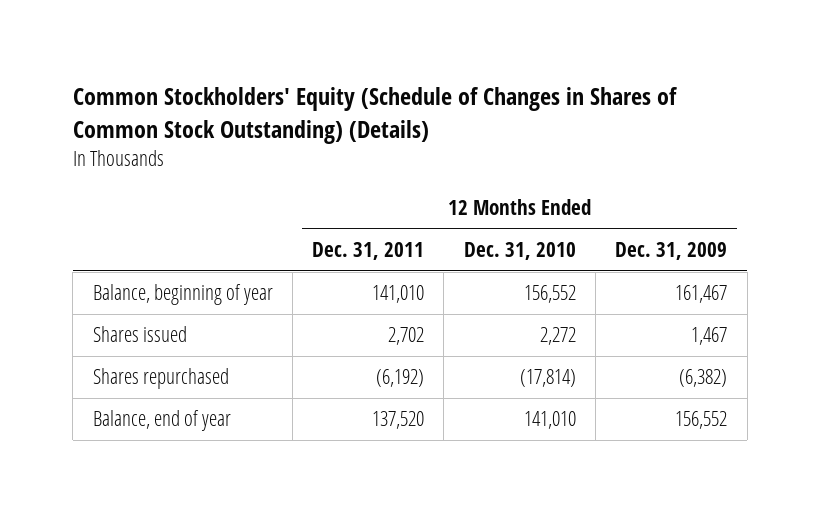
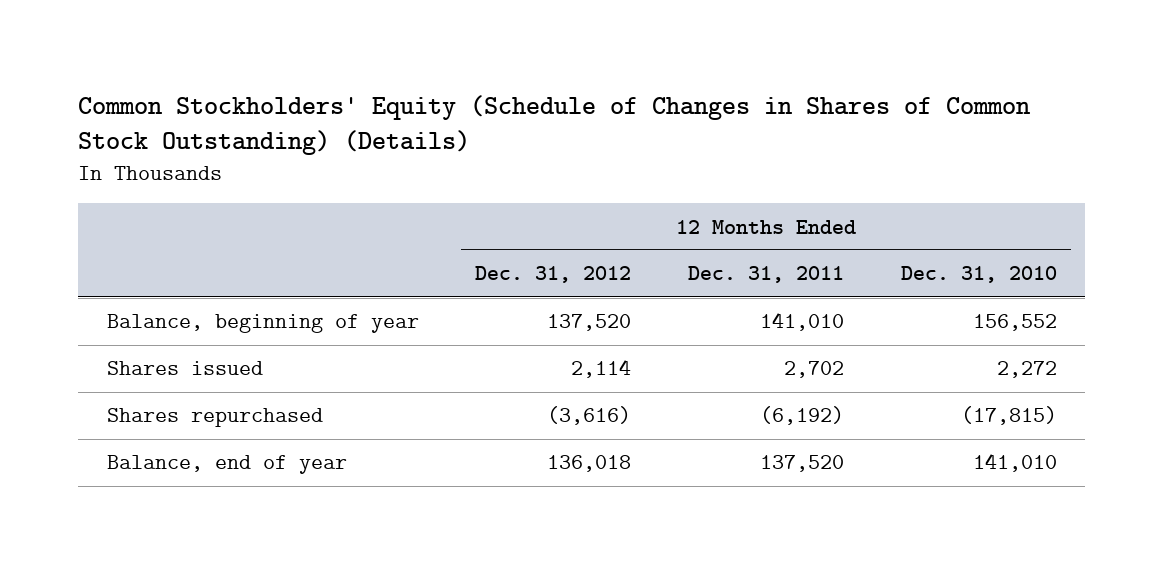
- | 12 Months Ended Dec. 31, 2011 | 12 Months Ended Dec. 31, 2010 | 12 Months Ended Dec. 31, 2009
+ | 12 Months Ended Dec. 31, 2012 | 12 Months Ended Dec. 31, 2011 | 12 Months Ended Dec. 31, 2010
- Shares repurchased | (6,192) | (17,814) | (6,382)
+ Shares repurchased | (3,616) | (6,192) | (17,815)

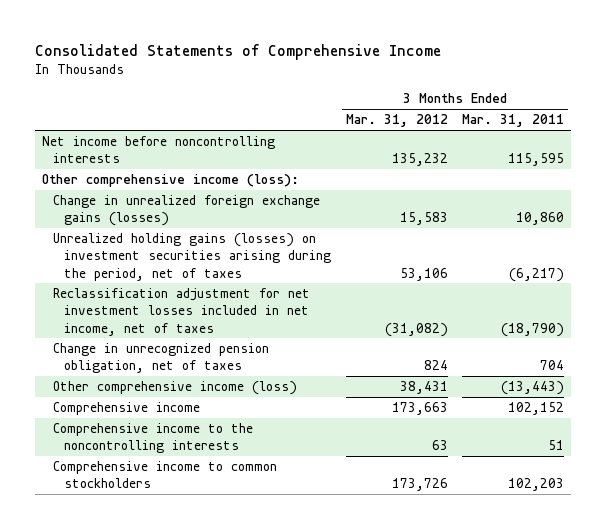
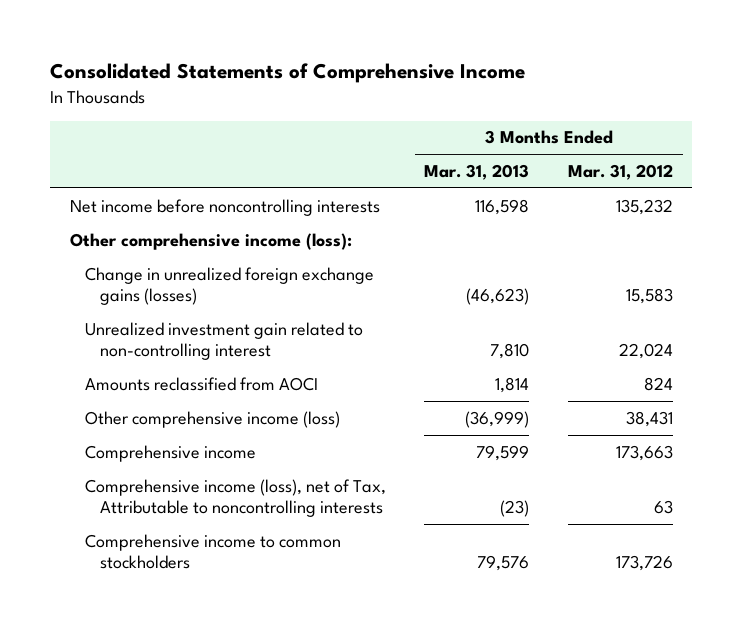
- | 3 Months Ended Mar. 31, 2012 | 3 Months Ended Mar. 31, 2011
+ | 3 Months Ended Mar. 31, 2013 | 3 Months Ended Mar. 31, 2012
- Unrealized holding gains (losses) on investment securities arising during the period, net of taxes | 53,106 | (6,217)
- Reclassification adjustment for net investment losses included in net income, net of taxes | (31,082) | (18,790)
- Change in unrecognized pension obligation, net of taxes | 824 | 704
+ Unrealized investment gain related to non-controlling interest | 7,810 | 22,024
+ Amounts reclassified from AOCI | 1,814 | 824
- Comprehensive income to the noncontrolling interests | 63 | 51
+ Comprehensive income (loss), net of Tax, Attributable to noncontrolling interests | (23) | 63

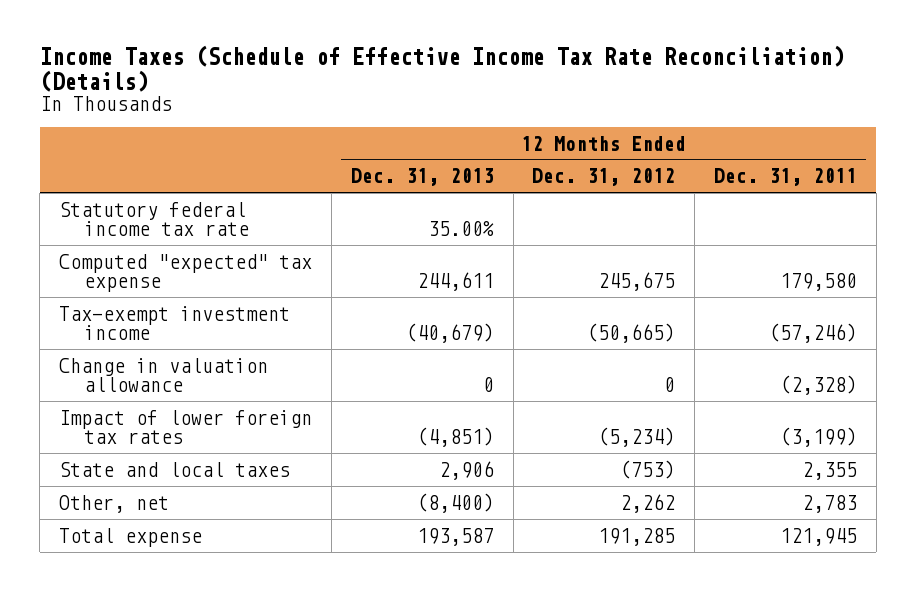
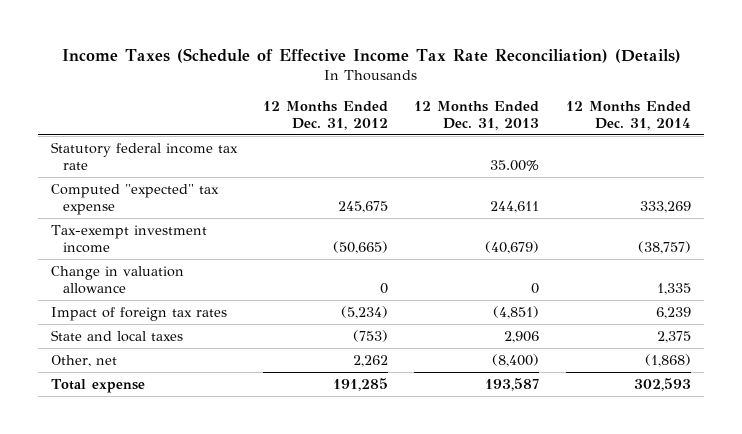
- | 12 Months Ended Dec. 31, 2013 | 12 Months Ended Dec. 31, 2012 | 12 Months Ended Dec. 31, 2011
+ | 12 Months Ended Dec. 31, 2012 | 12 Months Ended Dec. 31, 2013 | 12 Months Ended Dec. 31, 2014
- Impact of lower foreign tax rates | (4,851) | (5,234) | (3,199)
+ Impact of foreign tax rates | (5,234) | (4,851) | 6,239

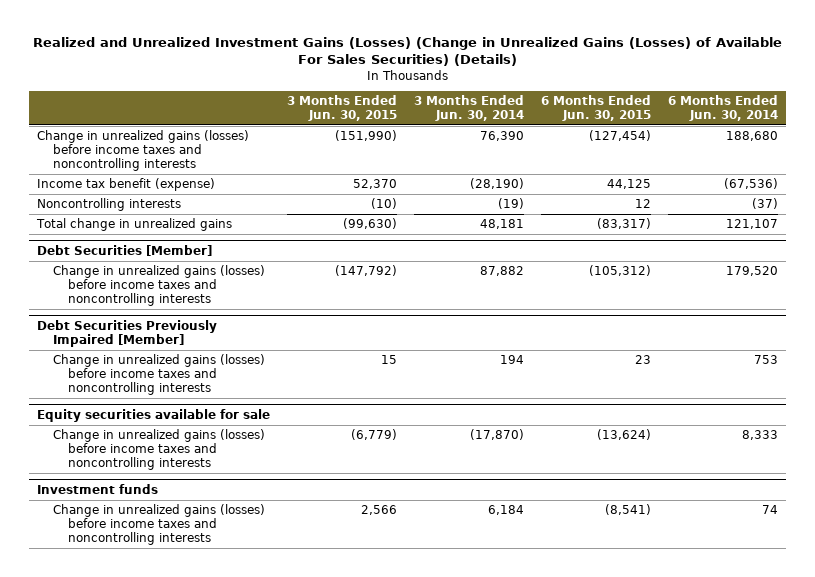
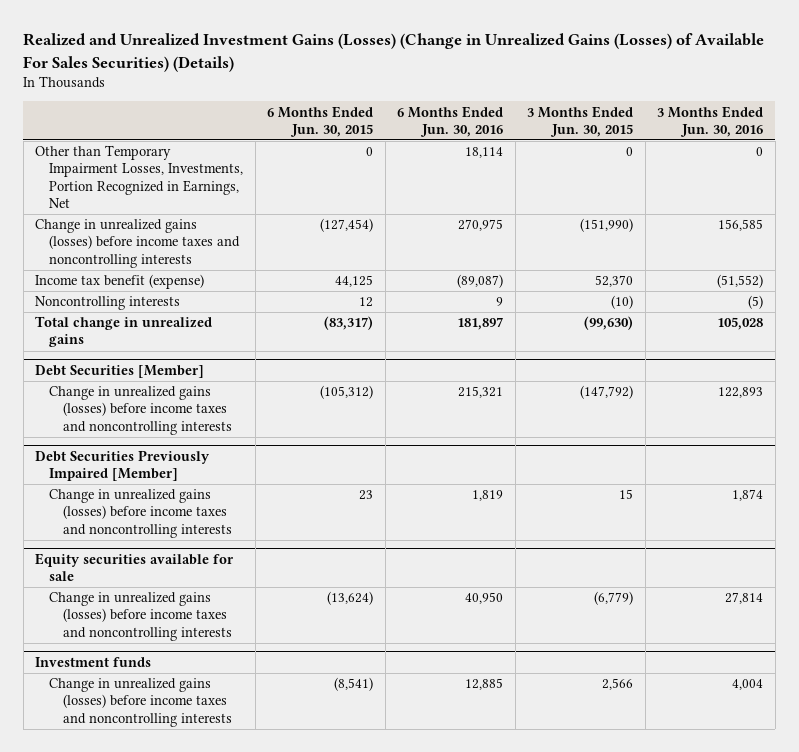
- | 3 Months Ended Jun. 30, 2015 | 3 Months Ended Jun. 30, 2014 | 6 Months Ended Jun. 30, 2015 | 6 Months Ended Jun. 30, 2014
+ | 6 Months Ended Jun. 30, 2015 | 6 Months Ended Jun. 30, 2016 | 3 Months Ended Jun. 30, 2015 | 3 Months Ended Jun. 30, 2016
+ Other than Temporary Impairment Losses, Investments, Portion Recognized in Earnings, Net | 0 | 18,114 | 0 | 0

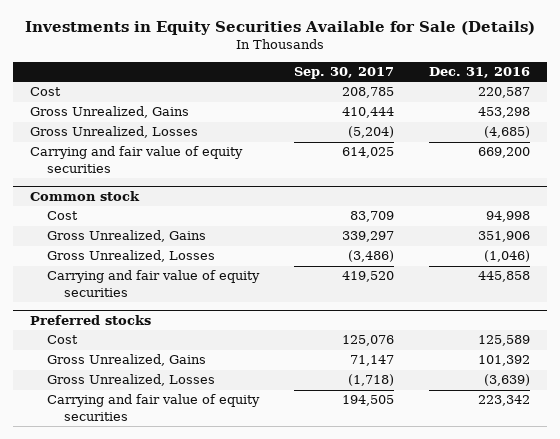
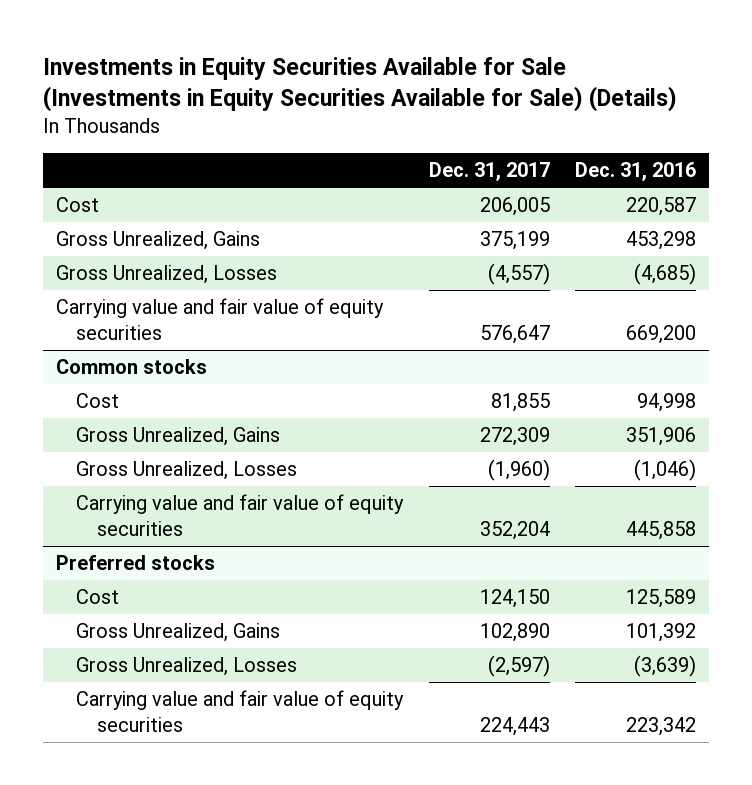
- Investments in Equity Securities Available for Sale (Details)
+ Investments in Equity Securities Available for Sale (Investments in Equity Securities Available for Sale) (Details)
- | Sep. 30, 2017 | Dec. 31, 2016
+ | Dec. 31, 2017 | Dec. 31, 2016
- Carrying and fair value of equity securities | 614,025 | 669,200
- Common stock
+ Carrying value and fair value of equity securities | 576,647 | 669,200
+ Common stocks
- Carrying and fair value of equity securities | 419,520 | 445,858
+ Carrying value and fair value of equity securities | 352,204 | 445,858
@ Preferred stocks
- Carrying and fair value of equity securities | 194,505 | 223,342
+ Carrying value and fair value of equity securities | 224,443 | 223,342

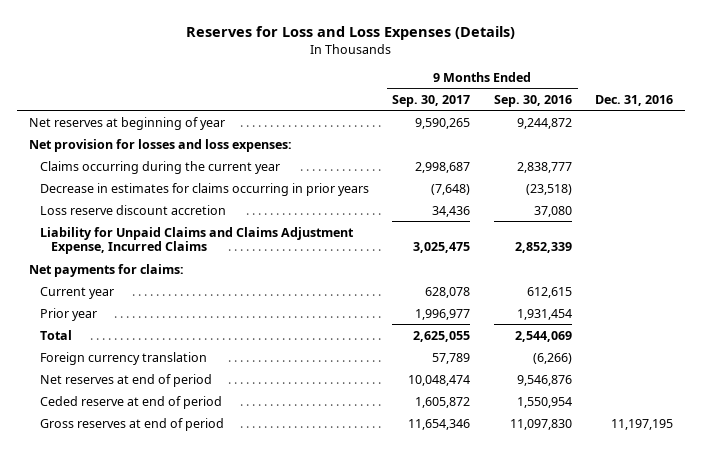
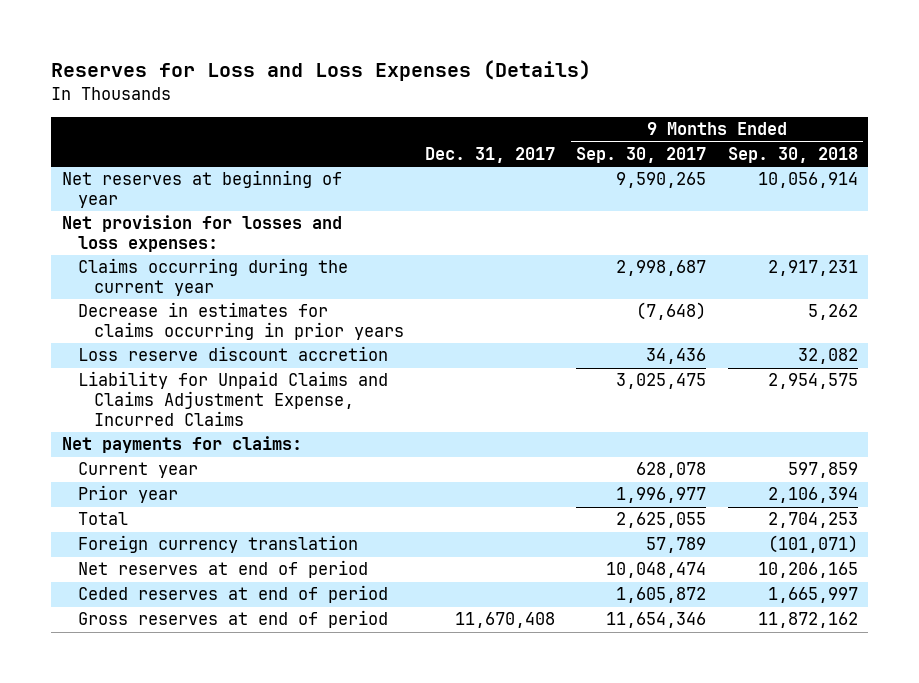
- | 9 Months Ended Sep. 30, 2017 | 9 Months Ended Sep. 30, 2016 | Dec. 31, 2016
+ | Dec. 31, 2017 | 9 Months Ended Sep. 30, 2017 | 9 Months Ended Sep. 30, 2018
- Ceded reserve at end of period | 1,605,872 | 1,550,954 |
+ Ceded reserves at end of period | | 1,605,872 | 1,665,997

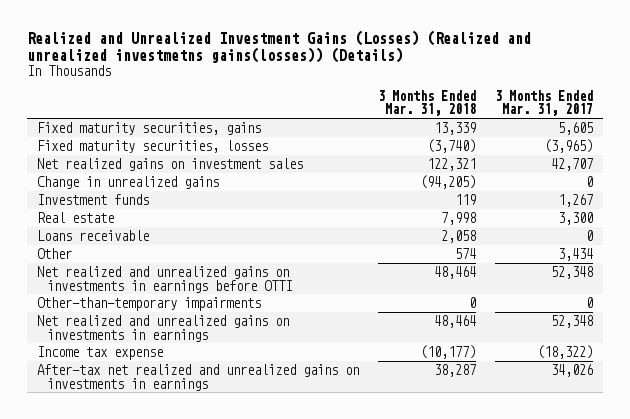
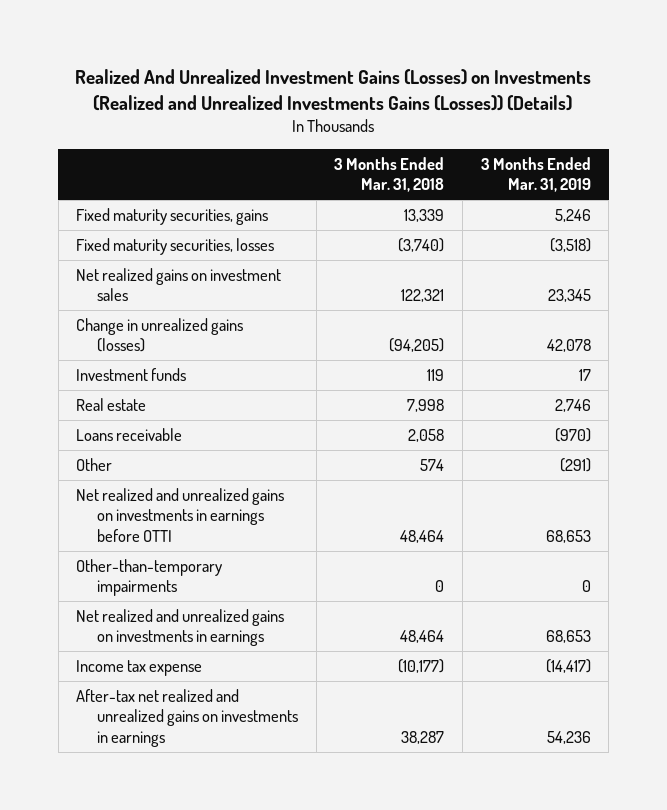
- Realized and Unrealized Investment Gains (Losses) (Realized and unrealized investmetns gains(losses)) (Details)
+ Realized And Unrealized Investment Gains (Losses) on Investments (Realized and Unrealized Investments Gains (Losses)) (Details)
- | 3 Months Ended Mar. 31, 2018 | 3 Months Ended Mar. 31, 2017
+ | 3 Months Ended Mar. 31, 2018 | 3 Months Ended Mar. 31, 2019
- Change in unrealized gains | (94,205) | 0
+ Change in unrealized gains (losses) | (94,205) | 42,078

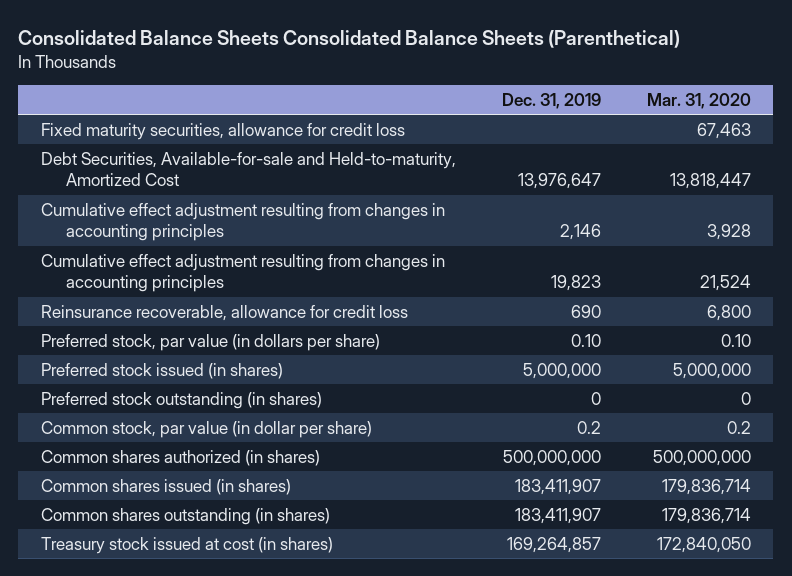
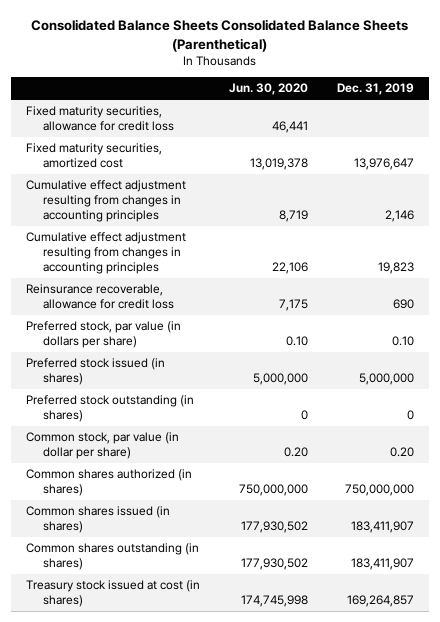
- | Dec. 31, 2019 | Mar. 31, 2020
+ | Jun. 30, 2020 | Dec. 31, 2019
- Debt Securities, Available-for-sale and Held-to-maturity, Amortized Cost | 13,976,647 | 13,818,447
+ Fixed maturity securities, amortized cost | 13,019,378 | 13,976,647
- Common stock, par value (in dollar per share) | 0.2 | 0.2
- Common shares authorized (in shares) | 500,000,000 | 500,000,000
+ Common stock, par value (in dollar per share) | 0.20 | 0.20
+ Common shares authorized (in shares) | 750,000,000 | 750,000,000

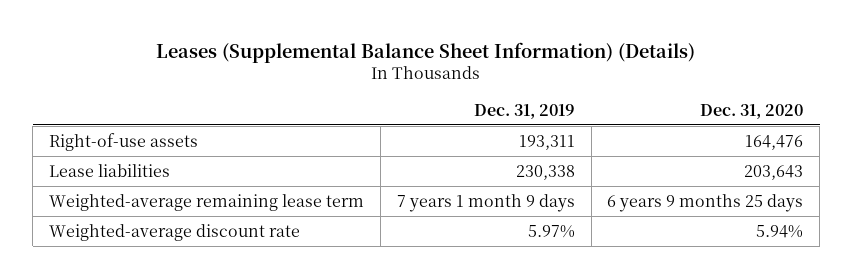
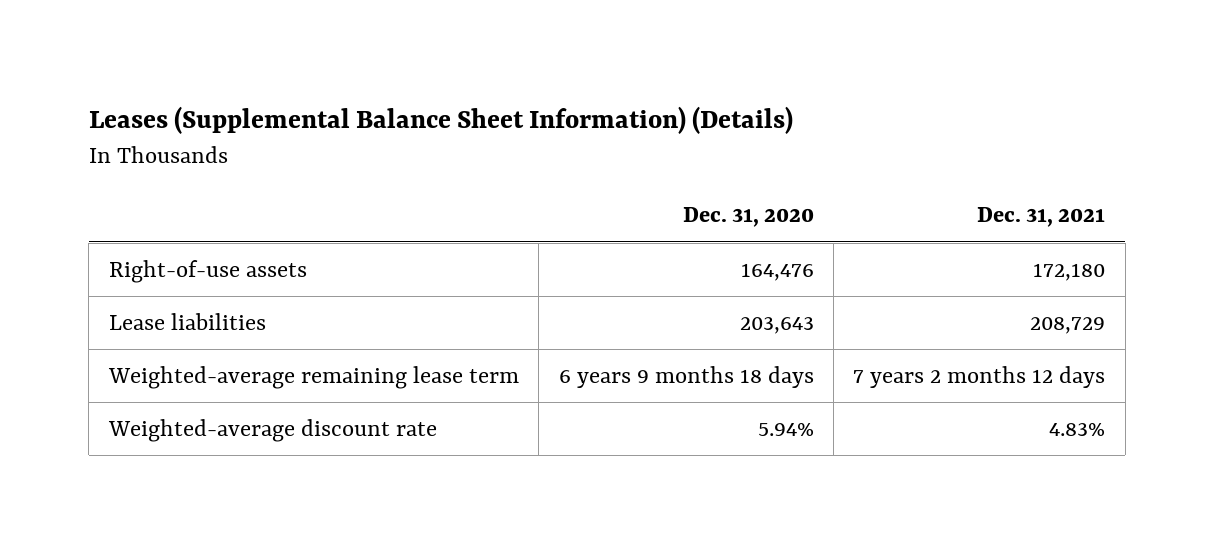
- | Dec. 31, 2019 | Dec. 31, 2020
+ | Dec. 31, 2020 | Dec. 31, 2021
- Weighted-average remaining lease term | 7 years 1 month 9 days | 6 years 9 months 25 days
+ Weighted-average remaining lease term | 6 years 9 months 18 days | 7 years 2 months 12 days

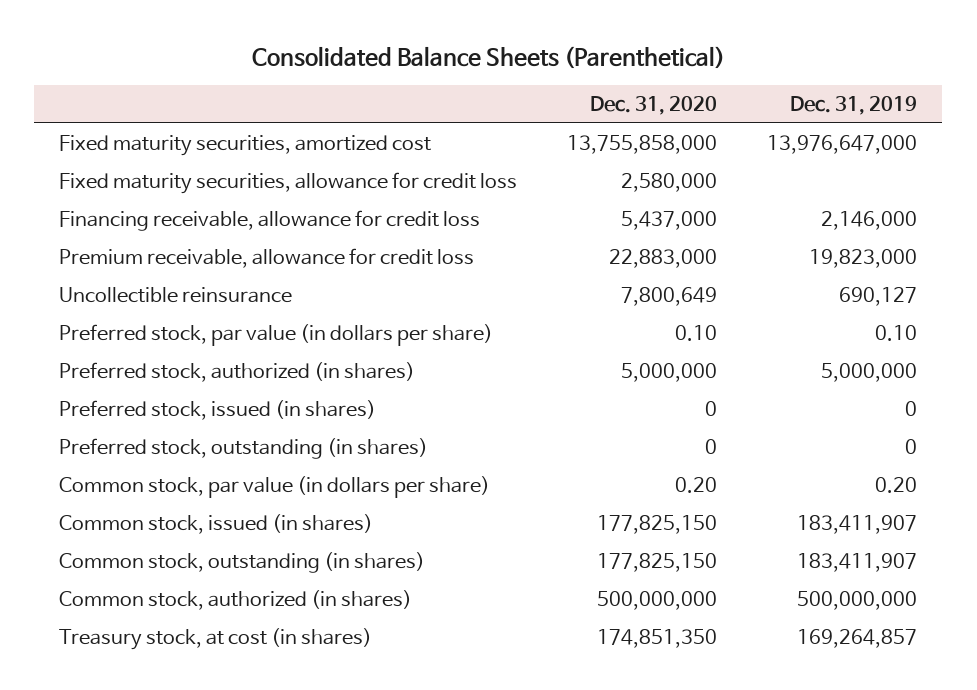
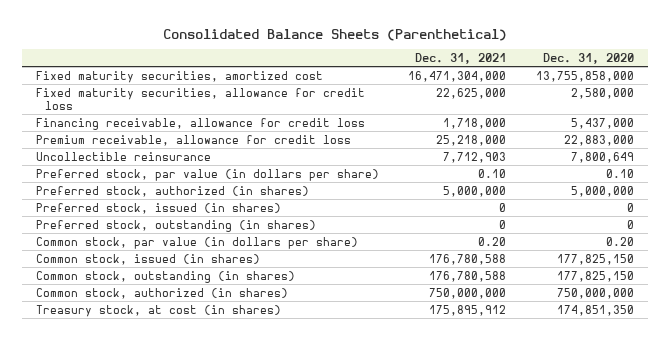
- | Dec. 31, 2020 | Dec. 31, 2019
+ | Dec. 31, 2021 | Dec. 31, 2020
- Common stock, authorized (in shares) | 500,000,000 | 500,000,000
+ Common stock, authorized (in shares) | 750,000,000 | 750,000,000

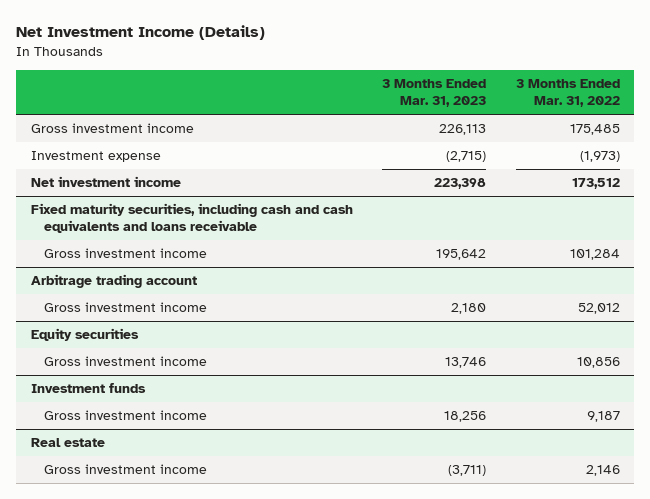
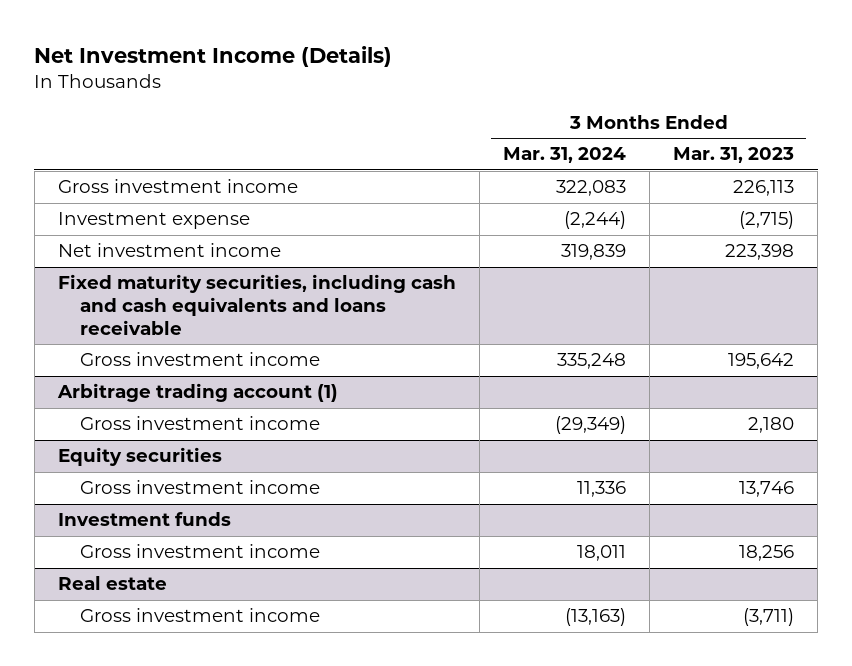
- | 3 Months Ended Mar. 31, 2023 | 3 Months Ended Mar. 31, 2022
+ | 3 Months Ended Mar. 31, 2024 | 3 Months Ended Mar. 31, 2023
- Arbitrage trading account
+ Arbitrage trading account (1)

